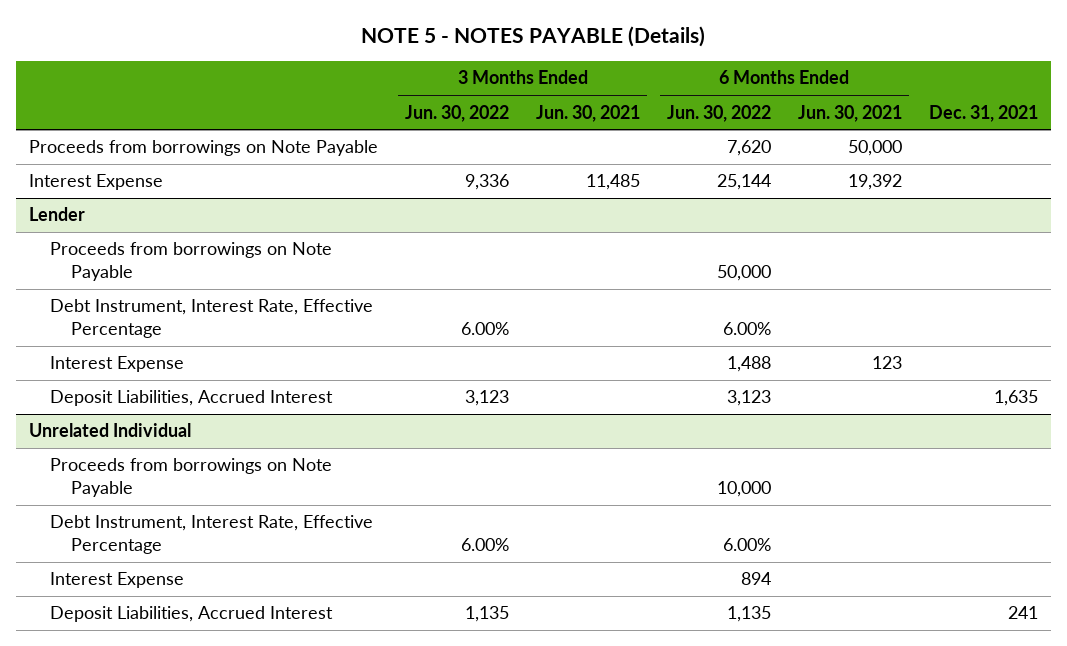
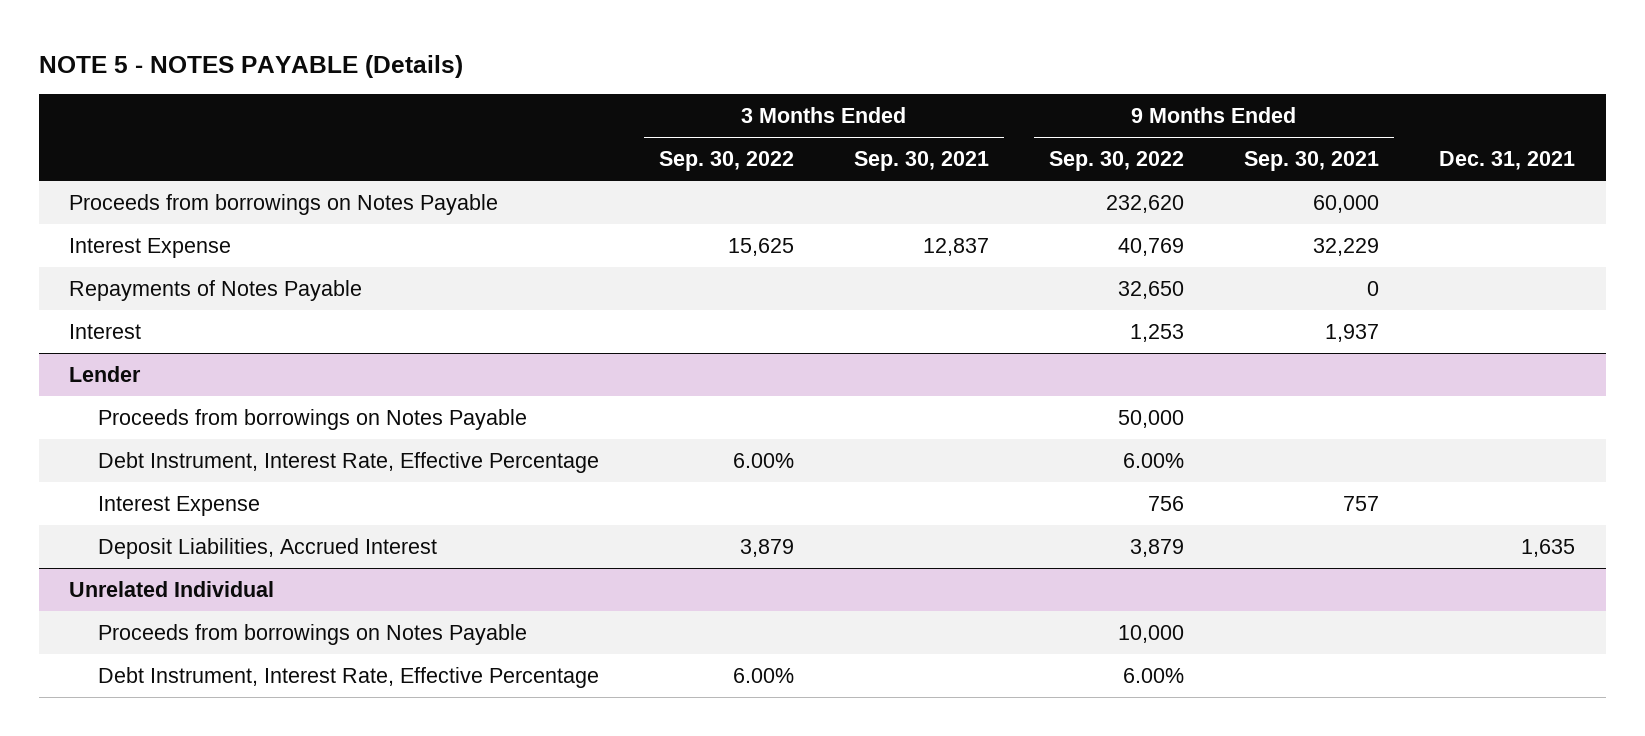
- | 3 Months Ended Jun. 30, 2022 | 3 Months Ended Jun. 30, 2021 | 6 Months Ended Jun. 30, 2022 | 6 Months Ended Jun. 30, 2021 | Dec. 31, 2021
+ | 3 Months Ended Sep. 30, 2022 | 3 Months Ended Sep. 30, 2021 | 9 Months Ended Sep. 30, 2022 | 9 Months Ended Sep. 30, 2021 | Dec. 31, 2021
- Proceeds from borrowings on Note Payable | | | 7,620 | 50,000 |
+ Proceeds from borrowings on Notes Payable | | | 232,620 | 60,000 |
+ Repayments of Notes Payable | | | 32,650 | 0 |
+ Interest | | | 1,253 | 1,937 |
@ Lender
- Proceeds from borrowings on Note Payable | | | 50,000 | |
+ Proceeds from borrowings on Notes Payable | | | 50,000 | |
@ Unrelated Individual
- Proceeds from borrowings on Note Payable | | | 10,000 | |
+ Proceeds from borrowings on Notes Payable | | | 10,000 | |
- Interest Expense | | | 894 | |
- Deposit Liabilities, Accrued Interest | 1,135 | | 1,135 | | 241

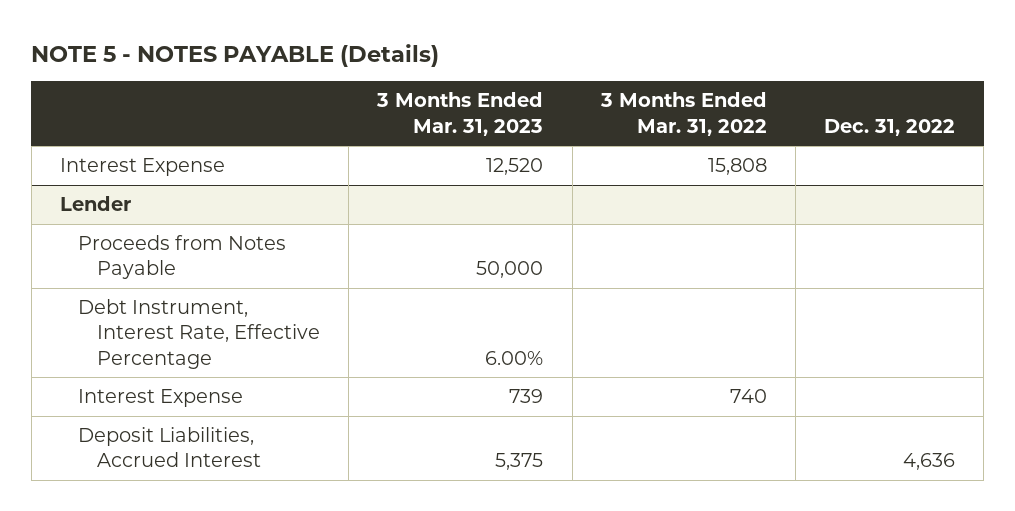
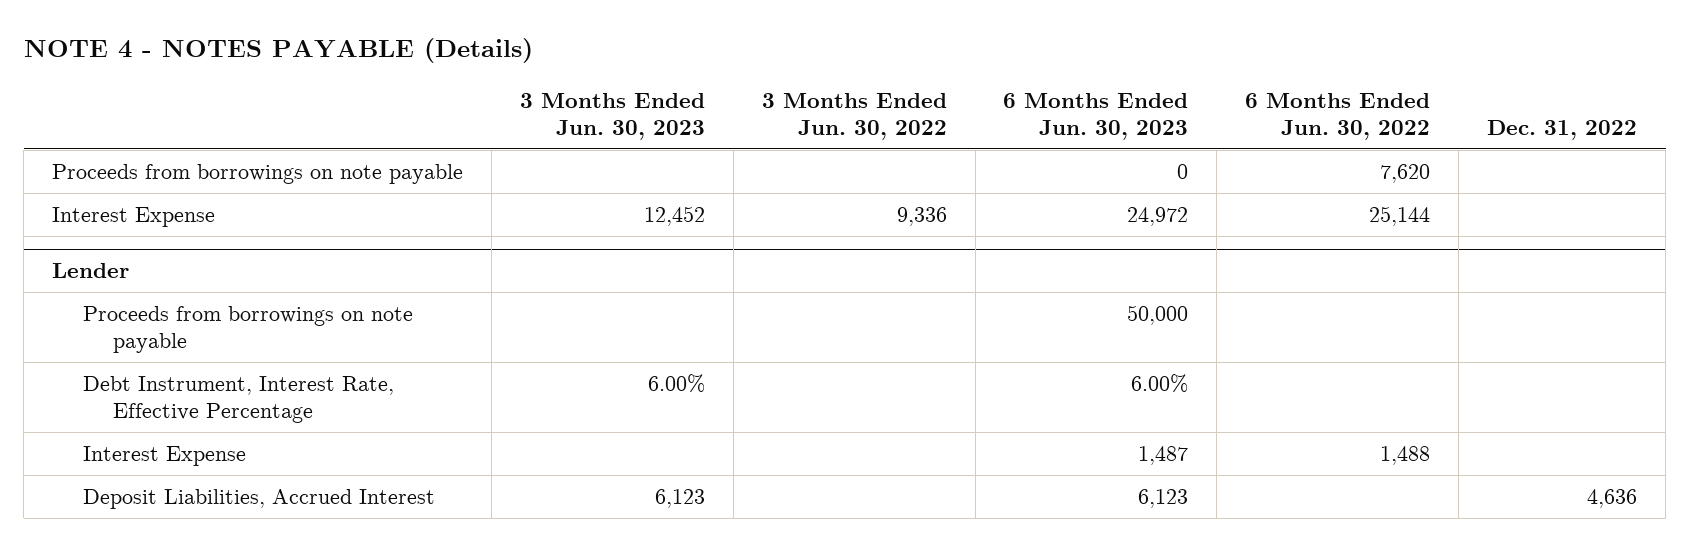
- NOTE 5 - NOTES PAYABLE (Details)
+ NOTE 4 - NOTES PAYABLE (Details)
- | 3 Months Ended Mar. 31, 2023 | 3 Months Ended Mar. 31, 2022 | Dec. 31, 2022
+ | 3 Months Ended Jun. 30, 2023 | 3 Months Ended Jun. 30, 2022 | 6 Months Ended Jun. 30, 2023 | 6 Months Ended Jun. 30, 2022 | Dec. 31, 2022
+ Proceeds from borrowings on note payable | | | 0 | 7,620 |
@ Lender
- Proceeds from Notes Payable | 50,000 | |
+ Proceeds from borrowings on note payable | | | 50,000 | |

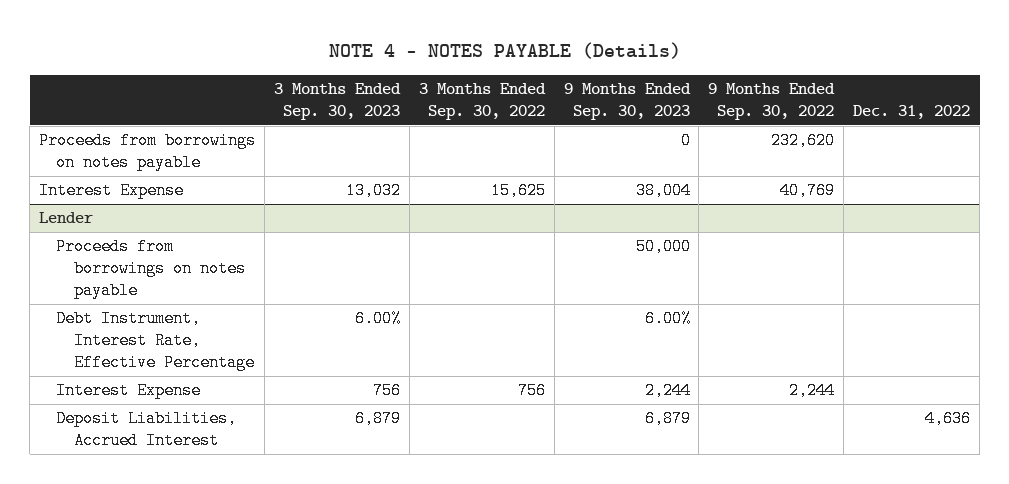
- | 3 Months Ended Jun. 30, 2023 | 3 Months Ended Jun. 30, 2022 | 6 Months Ended Jun. 30, 2023 | 6 Months Ended Jun. 30, 2022 | Dec. 31, 2022
+ | 3 Months Ended Sep. 30, 2023 | 3 Months Ended Sep. 30, 2022 | 9 Months Ended Sep. 30, 2023 | 9 Months Ended Sep. 30, 2022 | Dec. 31, 2022
- Proceeds from borrowings on note payable | | | 0 | 7,620 |
+ Proceeds from borrowings on notes payable | | | 0 | 232,620 |
@ Lender
- Proceeds from borrowings on note payable | | | 50,000 | |
+ Proceeds from borrowings on notes payable | | | 50,000 | |

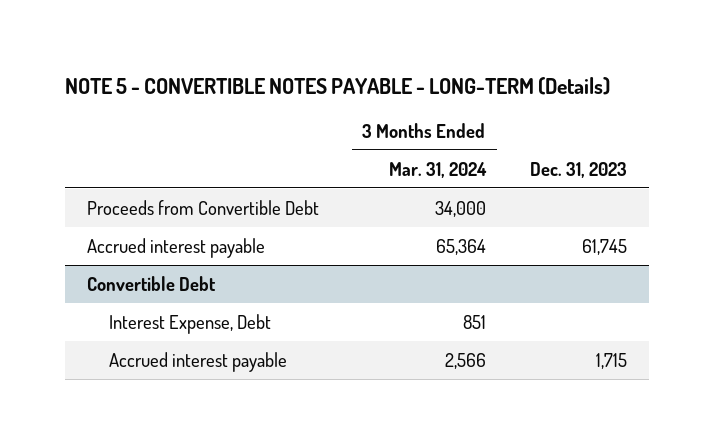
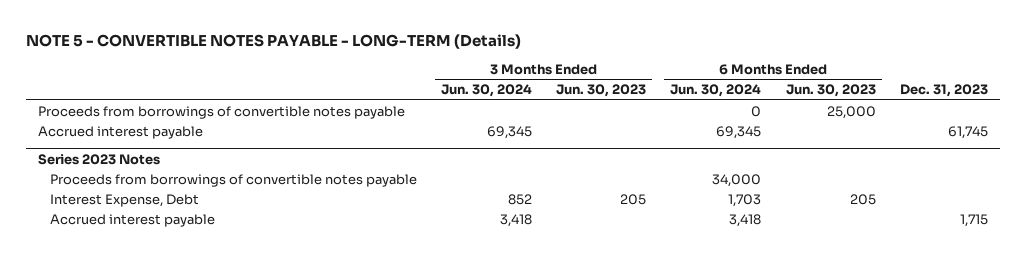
- | 3 Months Ended Mar. 31, 2024 | Dec. 31, 2023
+ | 3 Months Ended Jun. 30, 2024 | 3 Months Ended Jun. 30, 2023 | 6 Months Ended Jun. 30, 2024 | 6 Months Ended Jun. 30, 2023 | Dec. 31, 2023
- Proceeds from Convertible Debt | 34,000 |
+ Proceeds from borrowings of convertible notes payable | | | 0 | 25,000 |
- Convertible Debt
+ Series 2023 Notes
+ Proceeds from borrowings of convertible notes payable | | | 34,000 | |

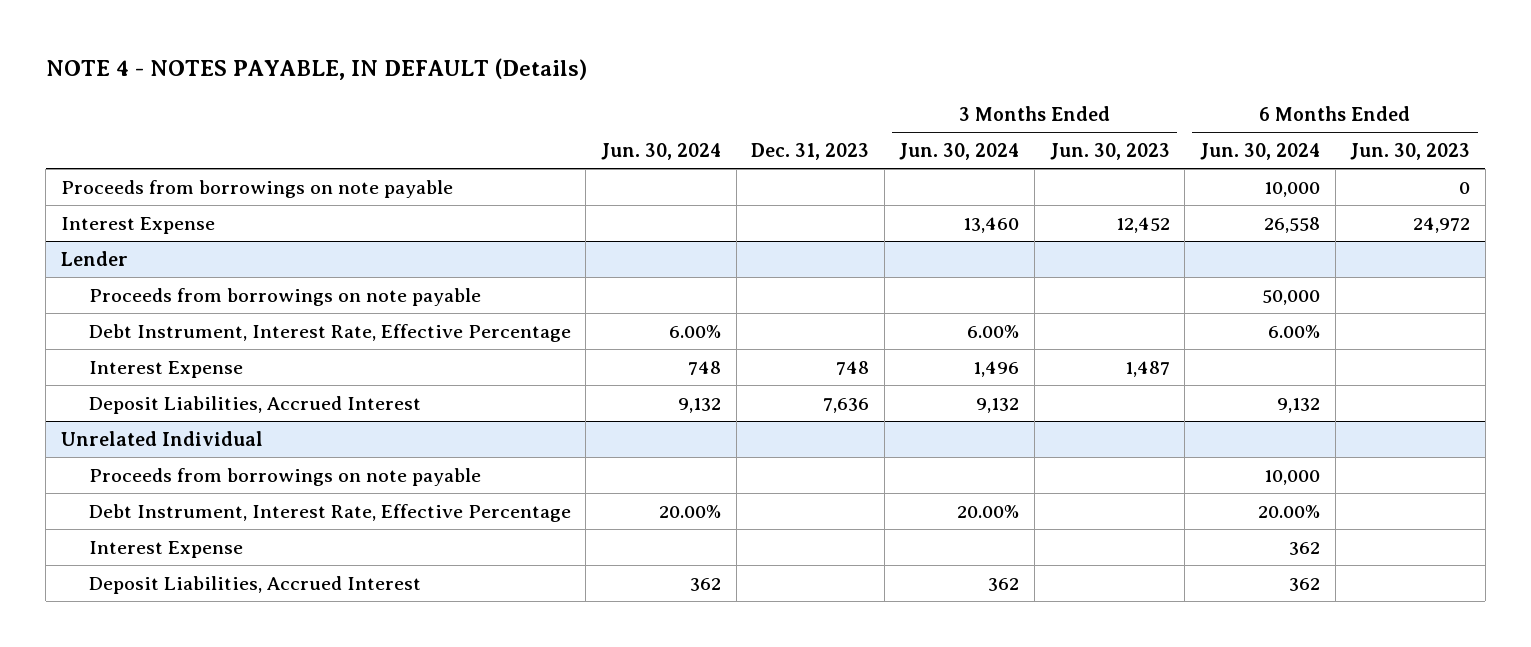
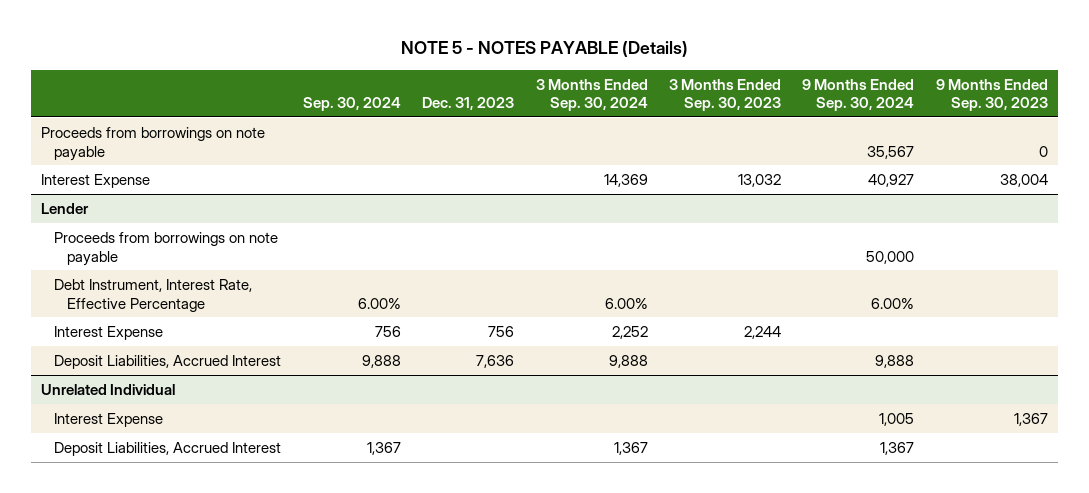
- NOTE 4 - NOTES PAYABLE, IN DEFAULT (Details)
+ NOTE 5 - NOTES PAYABLE (Details)
- | Jun. 30, 2024 | Dec. 31, 2023 | 3 Months Ended Jun. 30, 2024 | 3 Months Ended Jun. 30, 2023 | 6 Months Ended Jun. 30, 2024 | 6 Months Ended Jun. 30, 2023
+ | Sep. 30, 2024 | Dec. 31, 2023 | 3 Months Ended Sep. 30, 2024 | 3 Months Ended Sep. 30, 2023 | 9 Months Ended Sep. 30, 2024 | 9 Months Ended Sep. 30, 2023
@ Lender
- Interest Expense | 748 | 748 | 1,496 | 1,487 | |
+ Interest Expense | 756 | 756 | 2,252 | 2,244 | |
@ Unrelated Individual
- Proceeds from borrowings on note payable | | | | | 10,000 |
- Debt Instrument, Interest Rate, Effective Percentage | 20.00% | | 20.00% | | 20.00% |

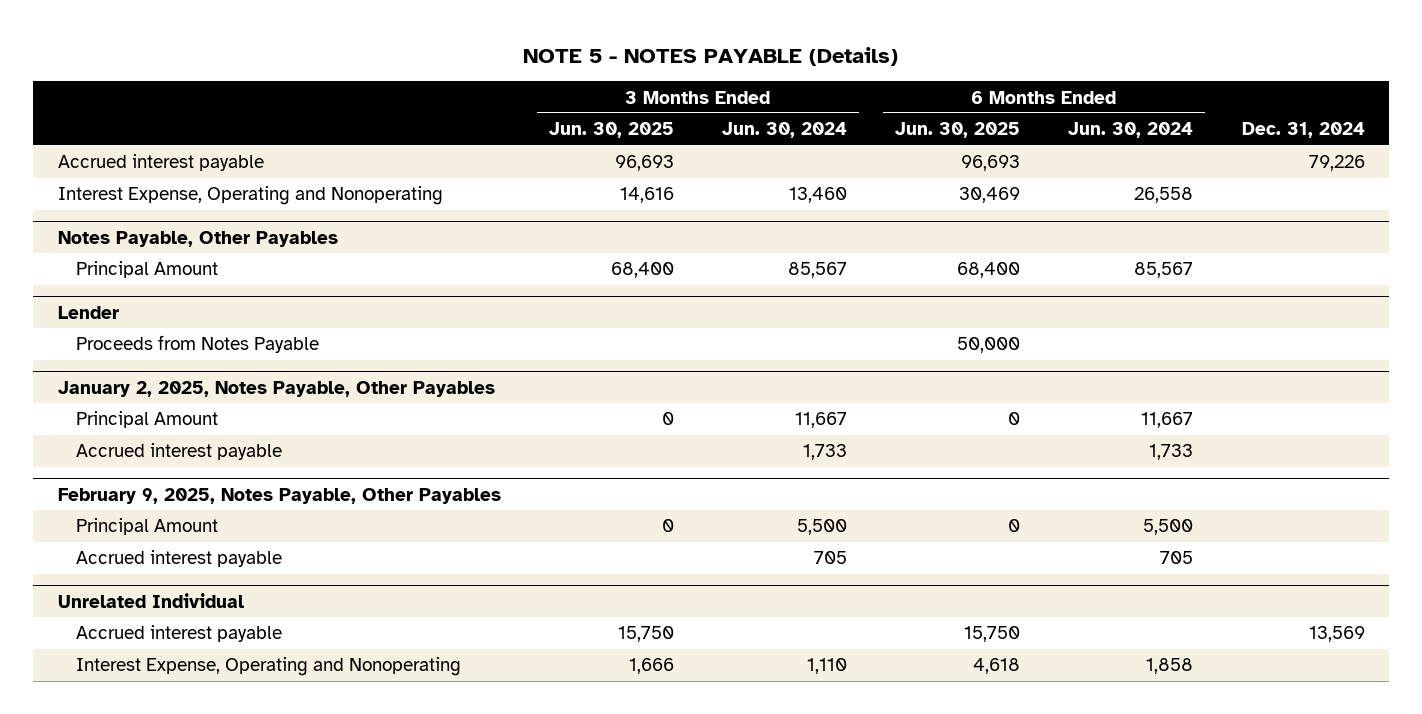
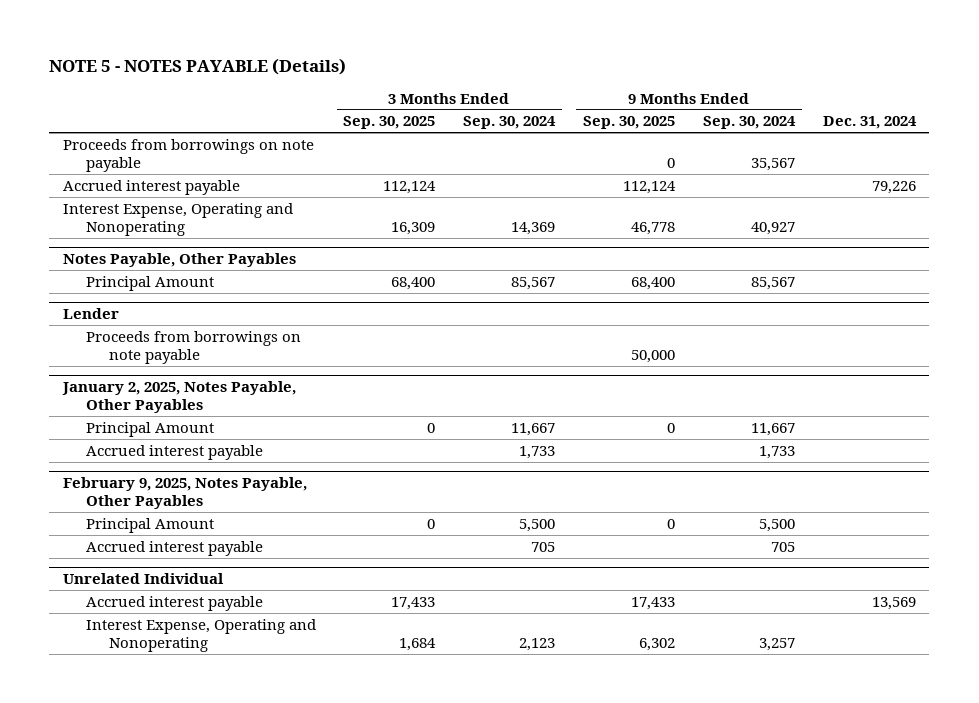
- | 3 Months Ended Jun. 30, 2025 | 3 Months Ended Jun. 30, 2024 | 6 Months Ended Jun. 30, 2025 | 6 Months Ended Jun. 30, 2024 | Dec. 31, 2024
+ | 3 Months Ended Sep. 30, 2025 | 3 Months Ended Sep. 30, 2024 | 9 Months Ended Sep. 30, 2025 | 9 Months Ended Sep. 30, 2024 | Dec. 31, 2024
+ Proceeds from borrowings on note payable | | | 0 | 35,567 |
@ Lender
- Proceeds from Notes Payable | | | 50,000 | |
+ Proceeds from borrowings on note payable | | | 50,000 | |

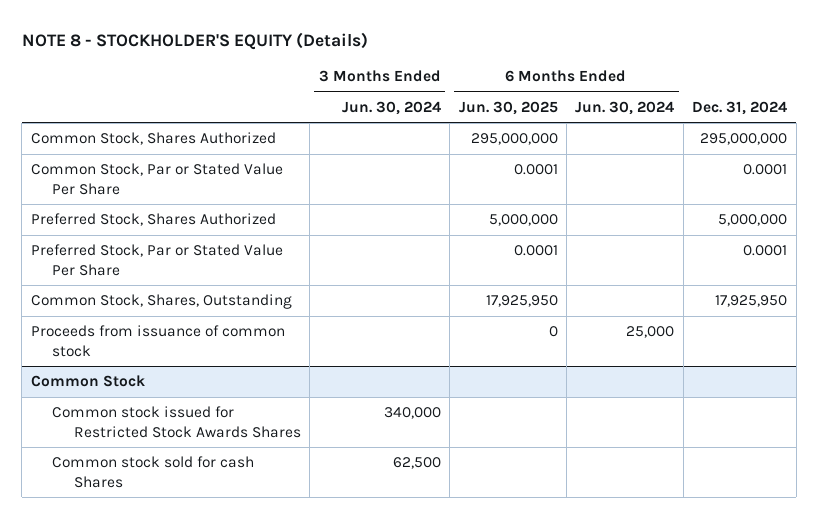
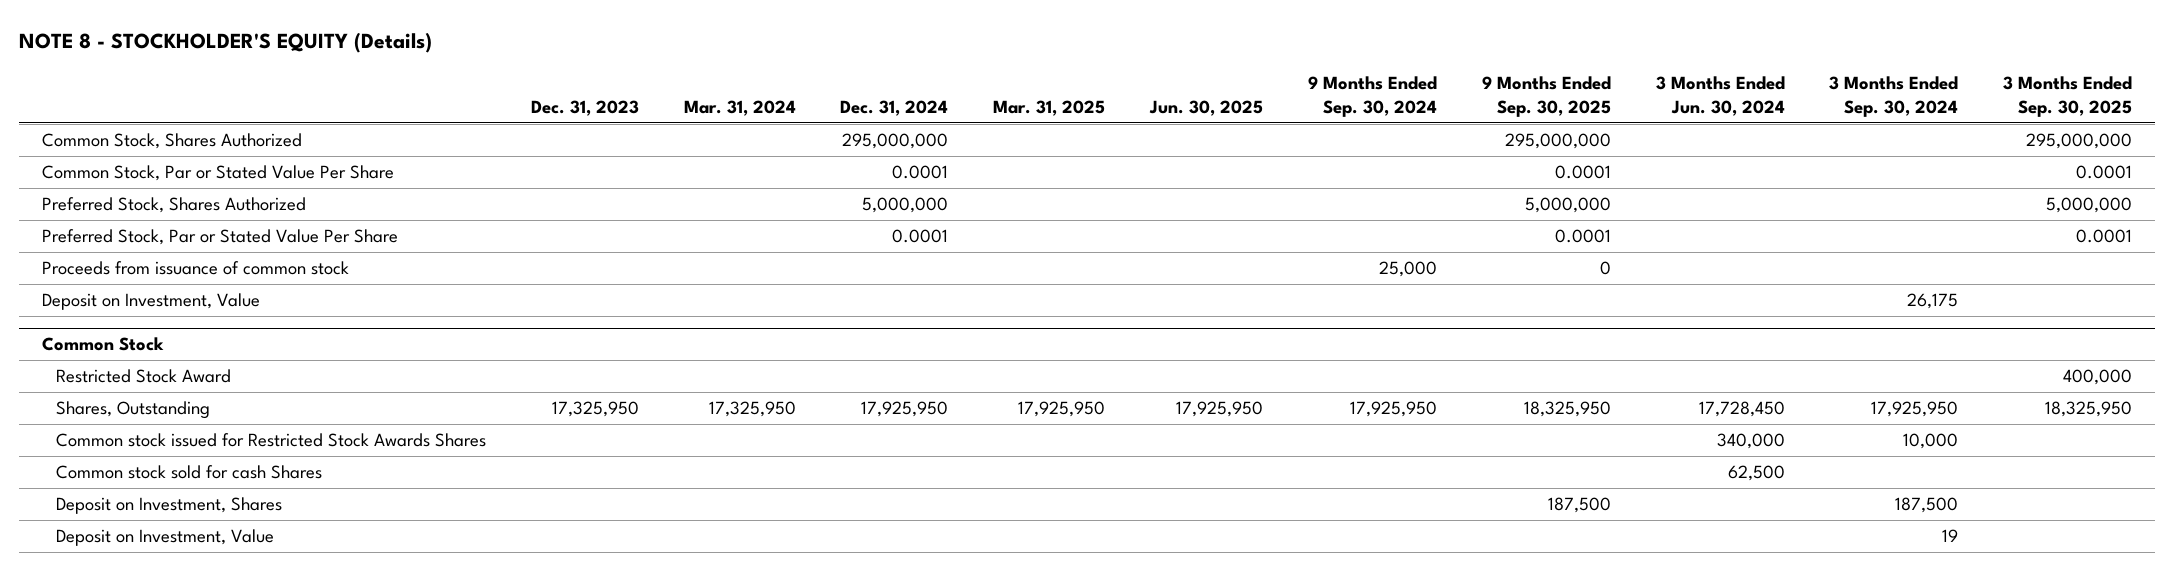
- | 3 Months Ended Jun. 30, 2024 | 6 Months Ended Jun. 30, 2025 | 6 Months Ended Jun. 30, 2024 | Dec. 31, 2024
+ | Dec. 31, 2023 | Mar. 31, 2024 | Dec. 31, 2024 | Mar. 31, 2025 | Jun. 30, 2025 | 9 Months Ended Sep. 30, 2024 | 9 Months Ended Sep. 30, 2025 | 3 Months Ended Jun. 30, 2024 | 3 Months Ended Sep. 30, 2024 | 3 Months Ended Sep. 30, 2025
- Common Stock, Shares, Outstanding | | 17,925,950 | | 17,925,950
+ Deposit on Investment, Value | | | | | | | | | 26,175 |
@ Common Stock
+ Restricted Stock Award | | | | | | | | | | 400,000
+ Shares, Outstanding | 17,325,950 | 17,325,950 | 17,925,950 | 17,925,950 | 17,925,950 | 17,925,950 | 18,325,950 | 17,728,450 | 17,925,950 | 18,325,950
+ Deposit on Investment, Shares | | | | | | | 187,500 | | 187,500 |
+ Deposit on Investment, Value | | | | | | | | | 19 |

